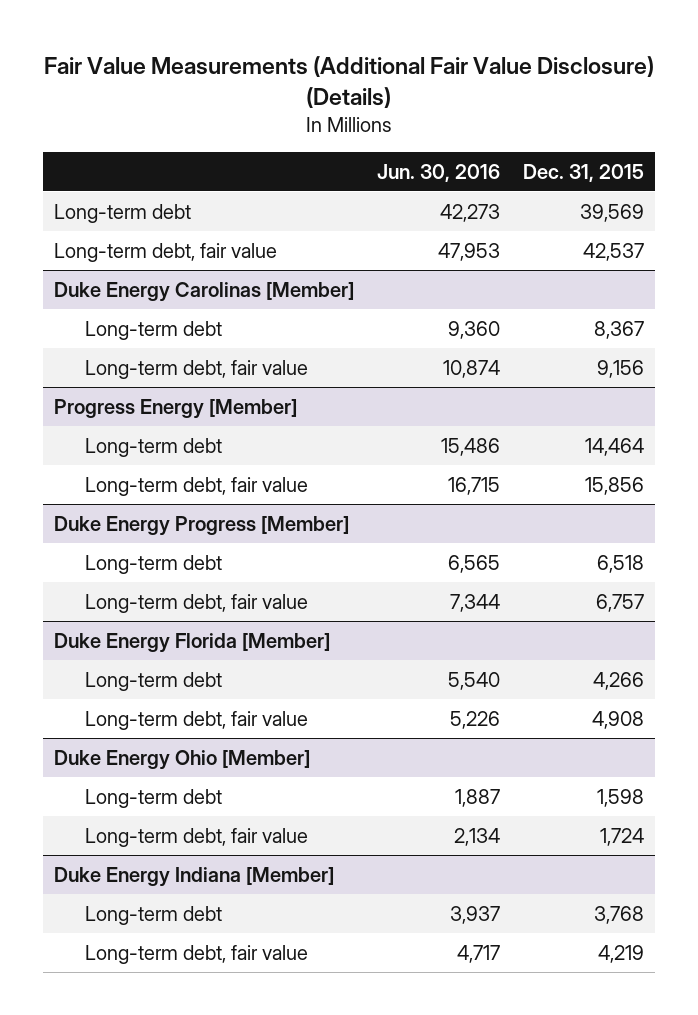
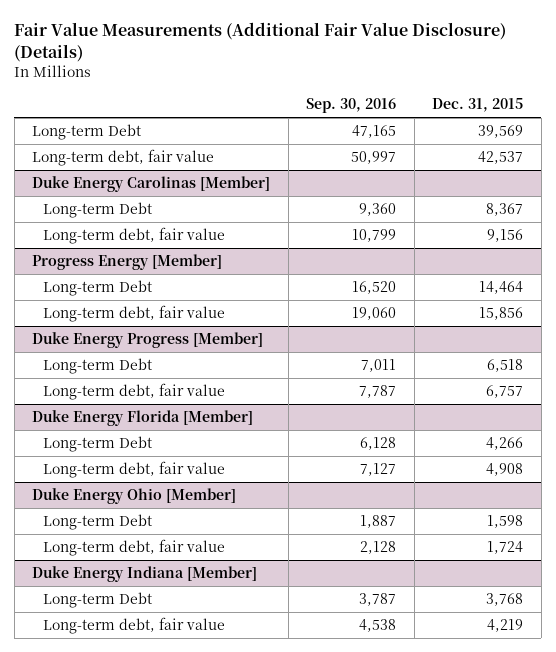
- | Jun. 30, 2016 | Dec. 31, 2015
+ | Sep. 30, 2016 | Dec. 31, 2015
- Long-term debt | 42,273 | 39,569
+ Long-term Debt | 47,165 | 39,569
@ Duke Energy Carolinas [Member]
- Long-term debt | 9,360 | 8,367
+ Long-term Debt | 9,360 | 8,367
@ Progress Energy [Member]
- Long-term debt | 15,486 | 14,464
+ Long-term Debt | 16,520 | 14,464
@ Duke Energy Progress [Member]
- Long-term debt | 6,565 | 6,518
+ Long-term Debt | 7,011 | 6,518
@ Duke Energy Florida [Member]
- Long-term debt | 5,540 | 4,266
+ Long-term Debt | 6,128 | 4,266
@ Duke Energy Ohio [Member]
- Long-term debt | 1,887 | 1,598
+ Long-term Debt | 1,887 | 1,598
@ Duke Energy Indiana [Member]
- Long-term debt | 3,937 | 3,768
+ Long-term Debt | 3,787 | 3,768

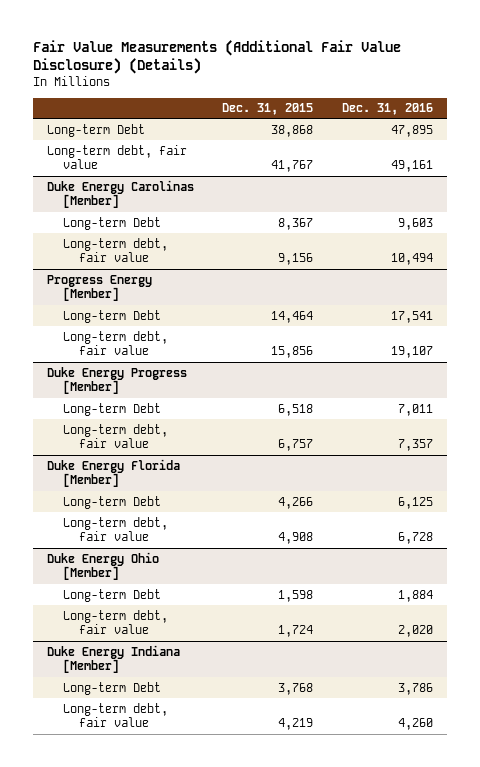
- | Sep. 30, 2016 | Dec. 31, 2015
+ | Dec. 31, 2015 | Dec. 31, 2016
- Long-term Debt | 47,165 | 39,569
- Long-term debt, fair value | 50,997 | 42,537
+ Long-term Debt | 38,868 | 47,895
+ Long-term debt, fair value | 41,767 | 49,161

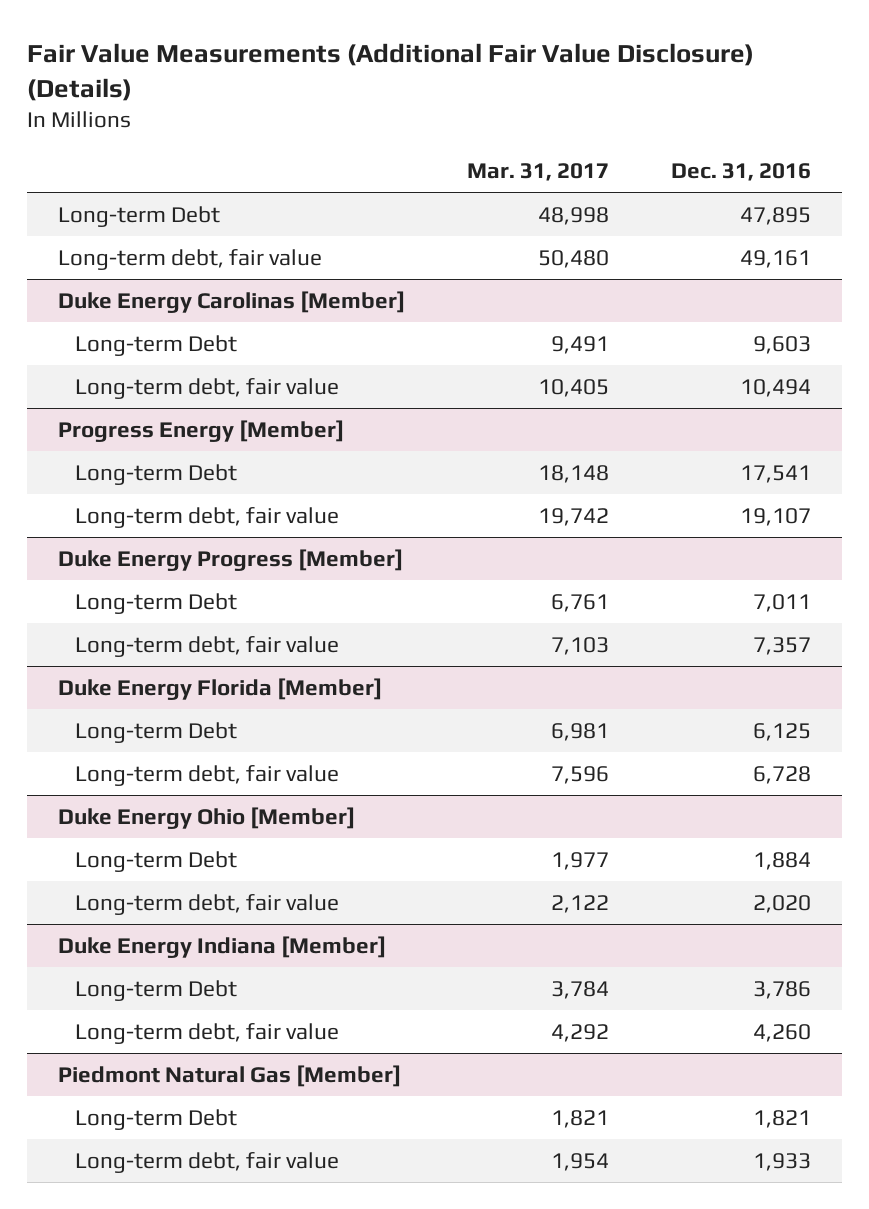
- | Dec. 31, 2015 | Dec. 31, 2016
+ | Mar. 31, 2017 | Dec. 31, 2016
+ Piedmont Natural Gas [Member]
+ Long-term Debt | 1,821 | 1,821
+ Long-term debt, fair value | 1,954 | 1,933

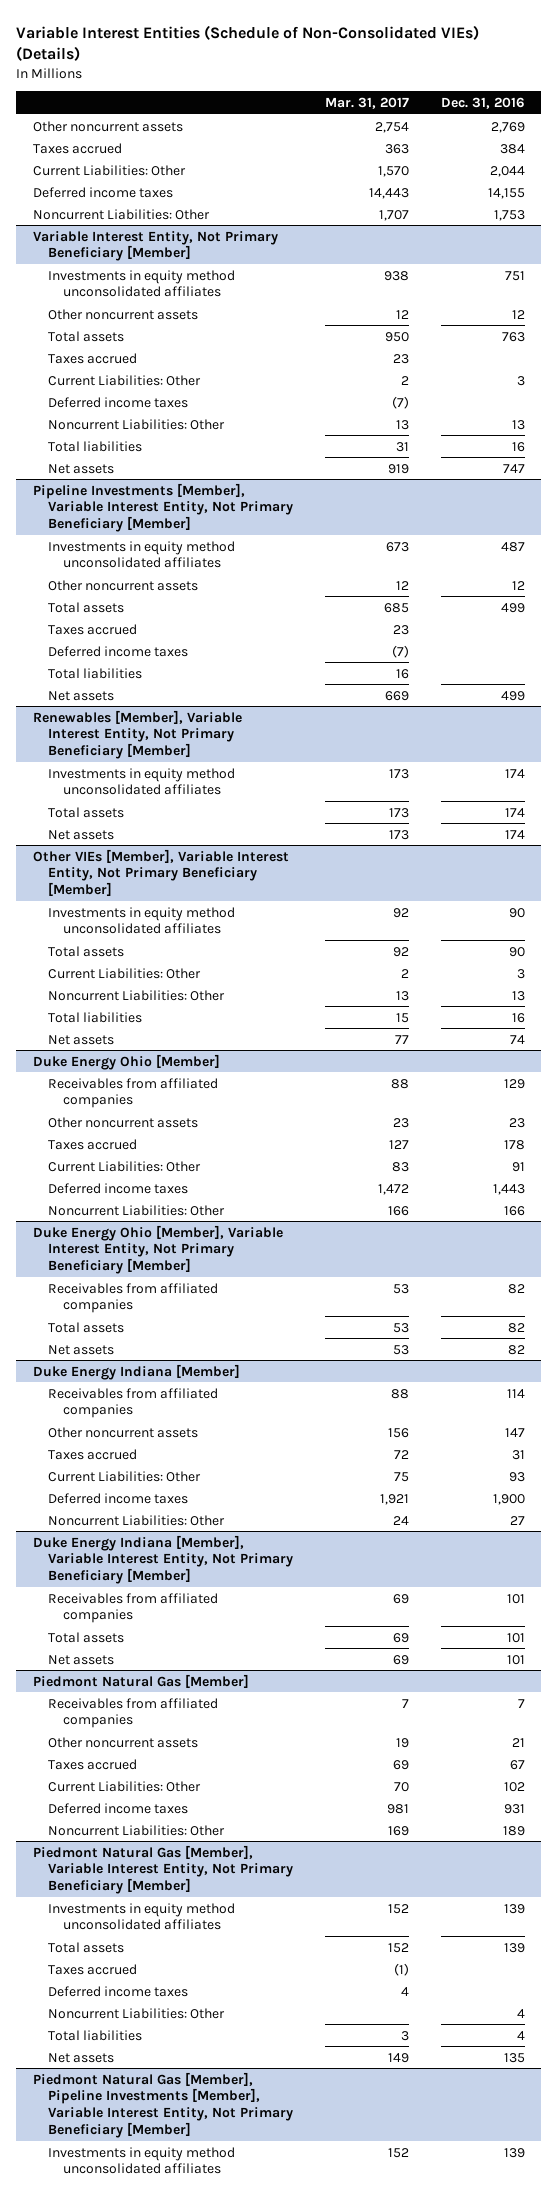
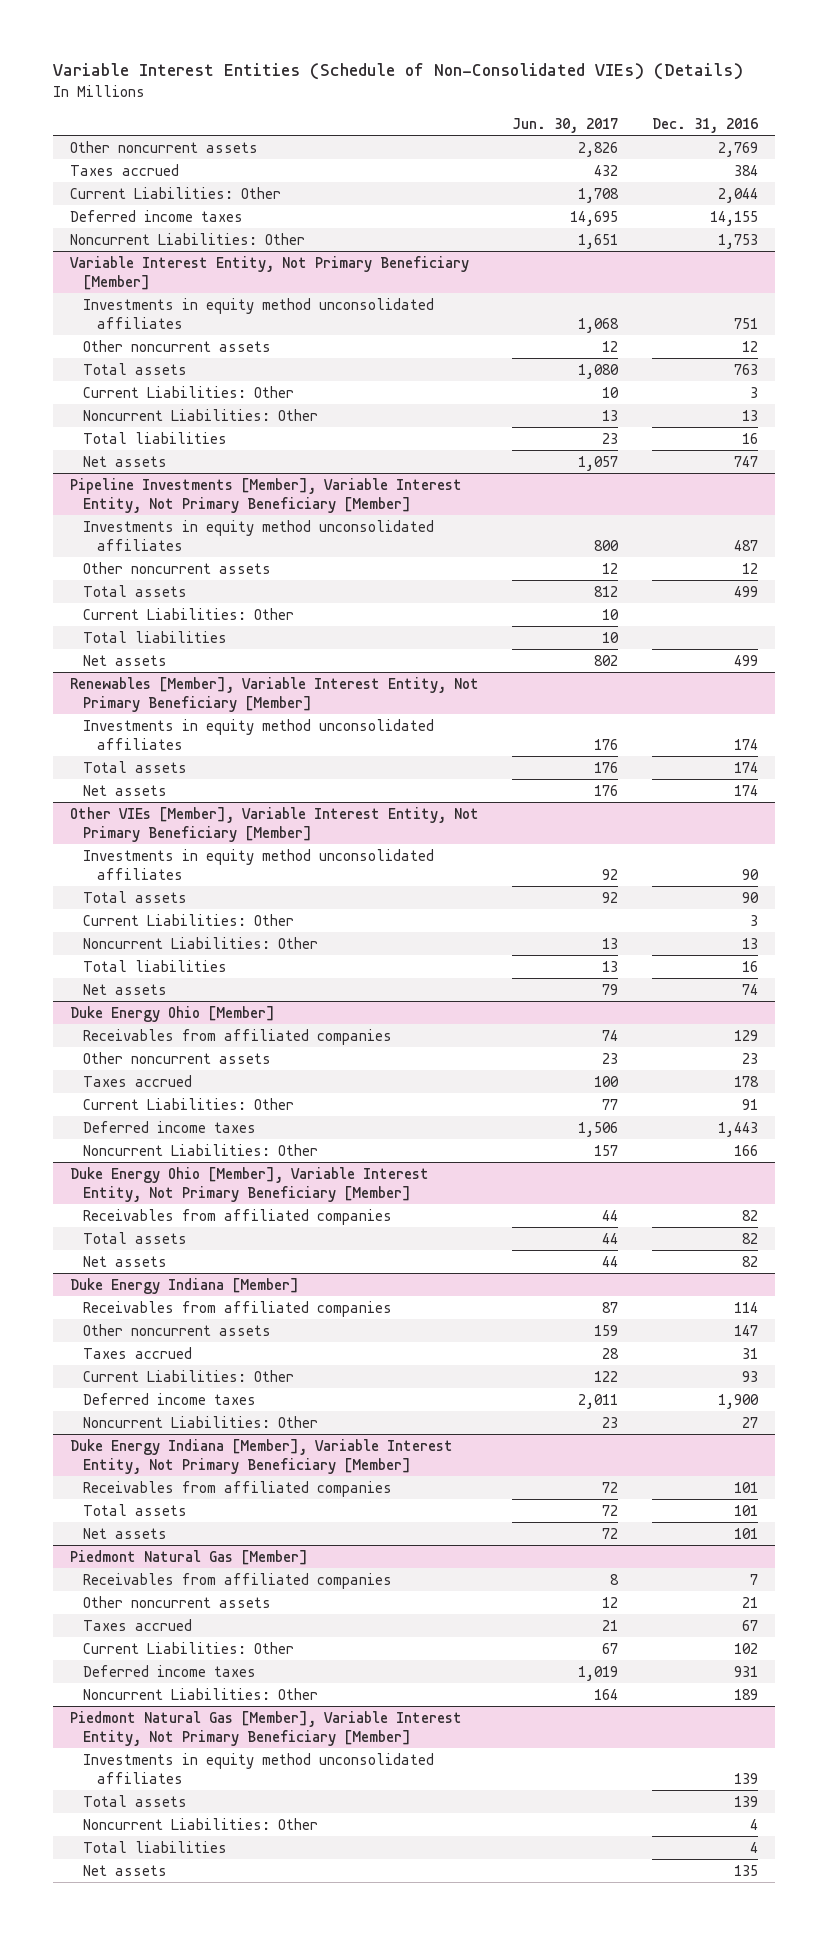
- | Mar. 31, 2017 | Dec. 31, 2016
+ | Jun. 30, 2017 | Dec. 31, 2016
@ Variable Interest Entity, Not Primary Beneficiary [Member]
- Taxes accrued | 23 |
- Deferred income taxes | (7) |
@ Pipeline Investments [Member], Variable Interest Entity, Not Primary Beneficiary [Member]
- Taxes accrued | 23 |
- Deferred income taxes | (7) |
+ Current Liabilities: Other | 10 |
@ Piedmont Natural Gas [Member], Variable Interest Entity, Not Primary Beneficiary [Member]
- Taxes accrued | (1) |
- Deferred income taxes | 4 |
- Piedmont Natural Gas [Member], Pipeline Investments [Member], Variable Interest Entity, Not Primary Beneficiary [Member]
- Investments in equity method unconsolidated affiliates | 152 | 139

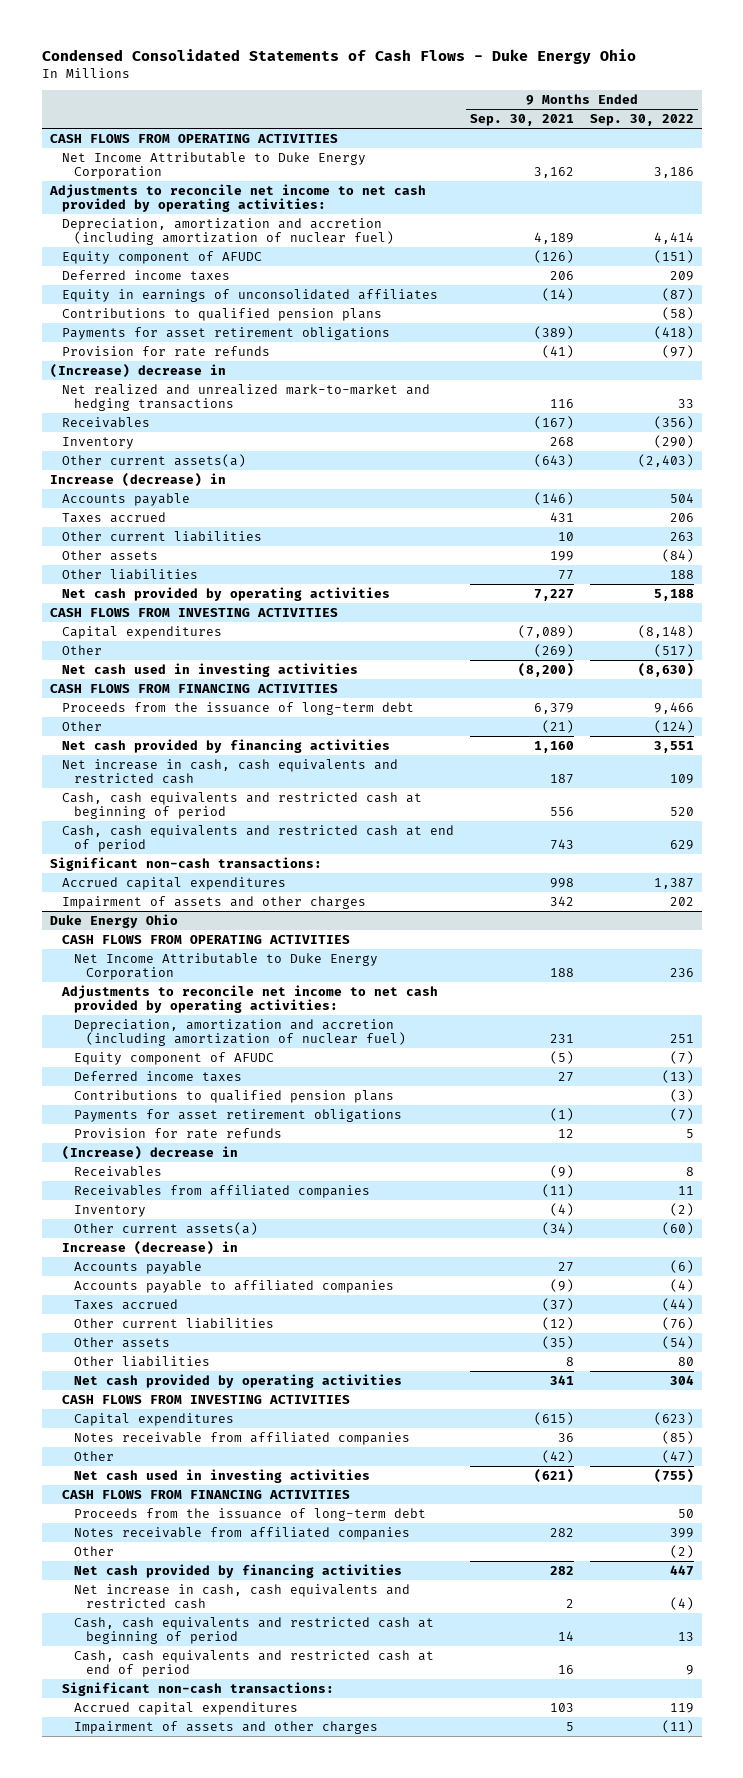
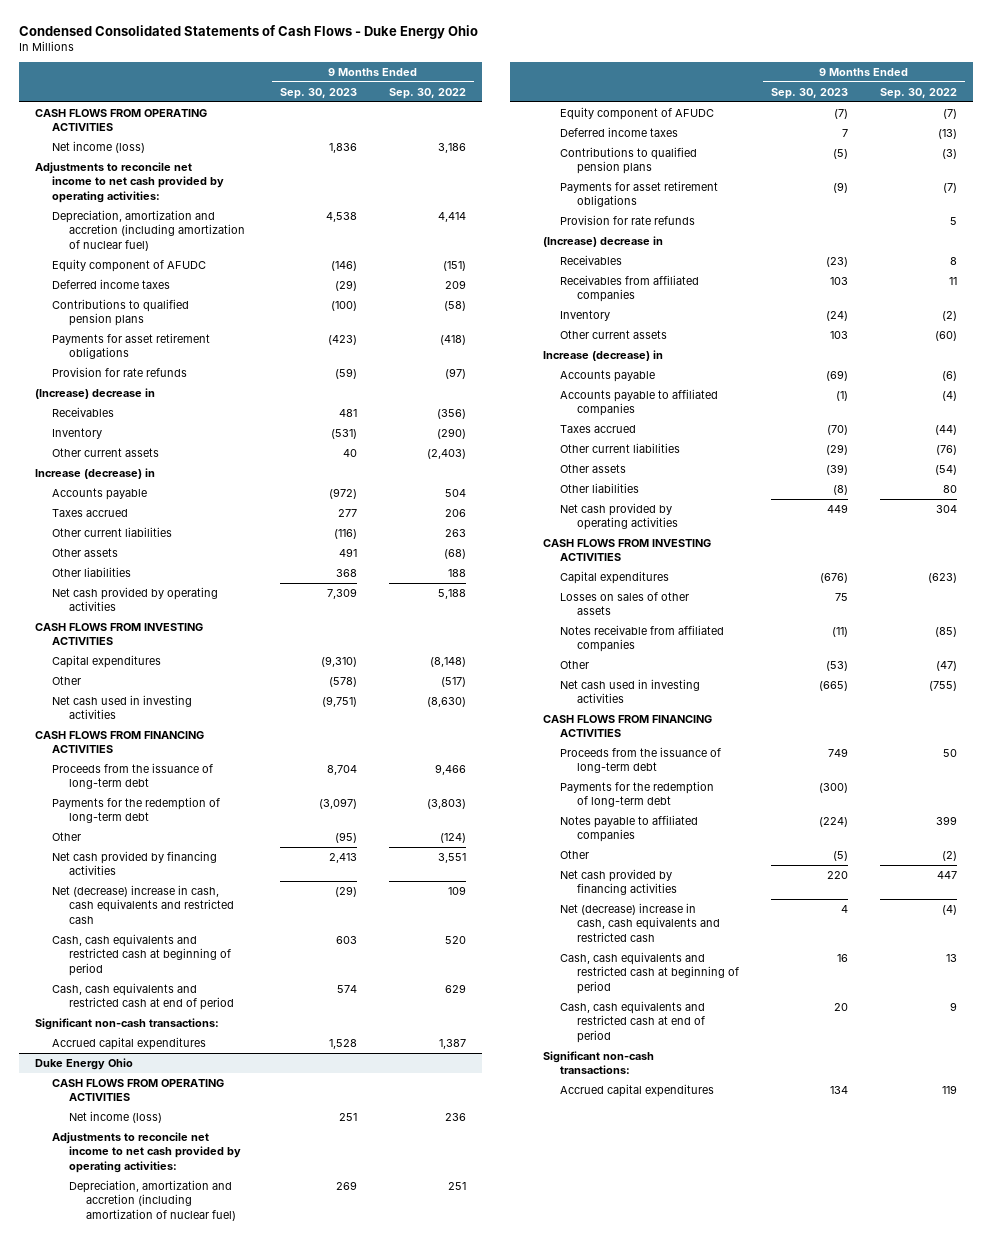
- | 9 Months Ended Sep. 30, 2021 | 9 Months Ended Sep. 30, 2022
+ | 9 Months Ended Sep. 30, 2023 | 9 Months Ended Sep. 30, 2022
- Net Income Attributable to Duke Energy Corporation | 3,162 | 3,186
+ Net income (loss) | 1,836 | 3,186
- Equity in earnings of unconsolidated affiliates | (14) | (87)
- Net realized and unrealized mark-to-market and hedging transactions | 116 | 33
- Other current assets(a) | (643) | (2,403)
+ Other current assets | 40 | (2,403)
- Other assets | 199 | (84)
+ Other assets | 491 | (68)
+ Payments for the redemption of long-term debt | (3,097) | (3,803)
- Net increase in cash, cash equivalents and restricted cash | 187 | 109
+ Net (decrease) increase in cash, cash equivalents and restricted cash | (29) | 109
- Impairment of assets and other charges | 342 | 202
@ Duke Energy Ohio
- Net Income Attributable to Duke Energy Corporation | 188 | 236
+ Net income (loss) | 251 | 236
- Other current assets(a) | (34) | (60)
+ Other current assets | 103 | (60)
+ Losses on sales of other assets | 75 |
- Notes receivable from affiliated companies | 282 | 399
+ Payments for the redemption of long-term debt | (300) |
+ Notes payable to affiliated companies | (224) | 399
- Net increase in cash, cash equivalents and restricted cash | 2 | (4)
+ Net (decrease) increase in cash, cash equivalents and restricted cash | 4 | (4)
- Impairment of assets and other charges | 5 | (11)

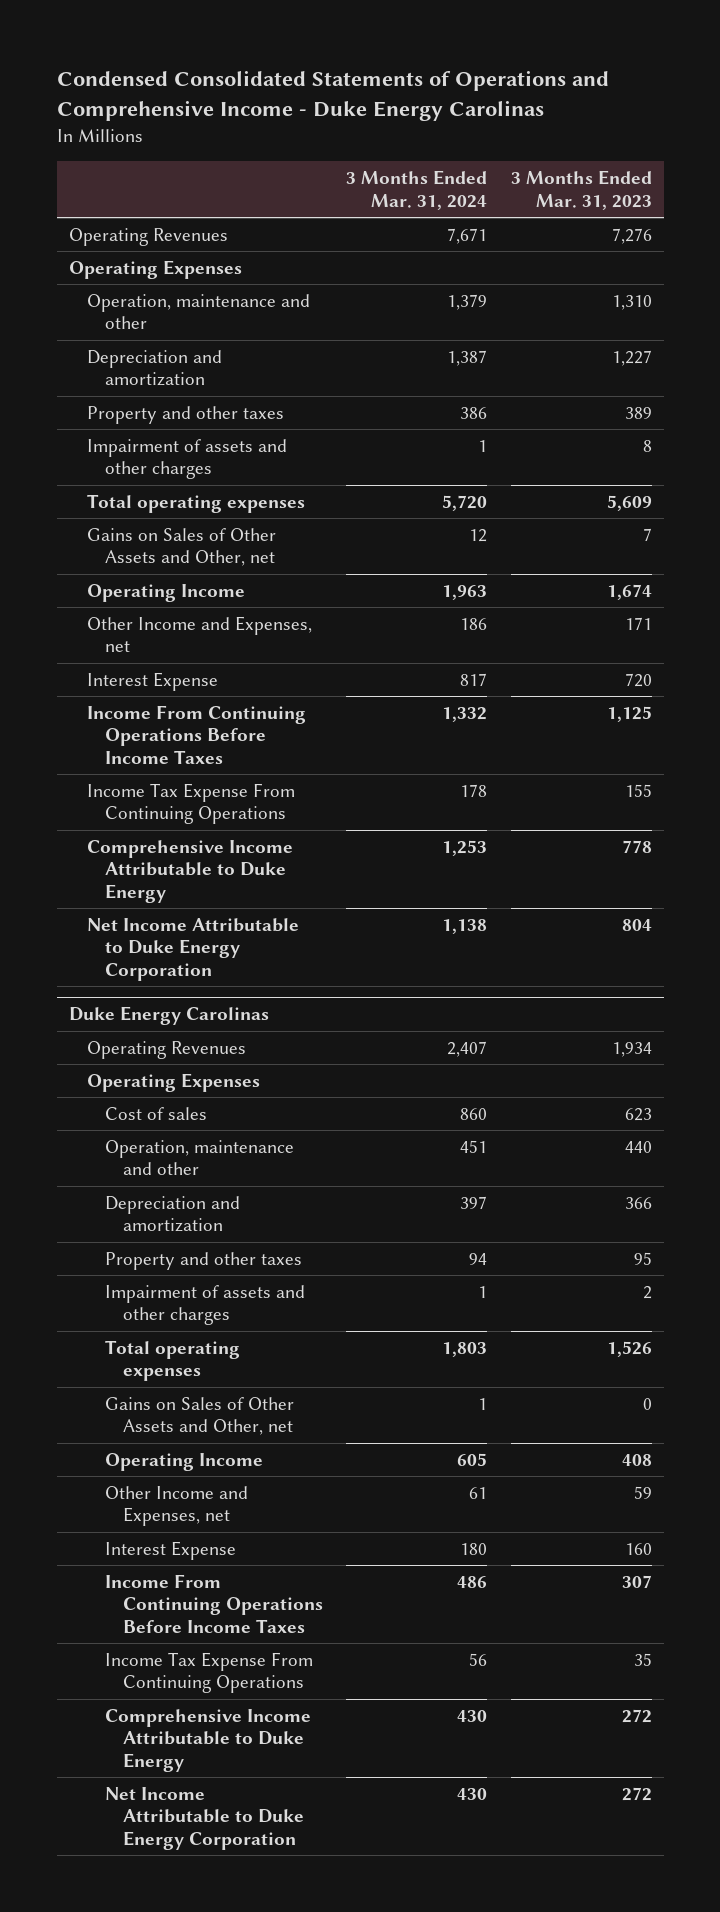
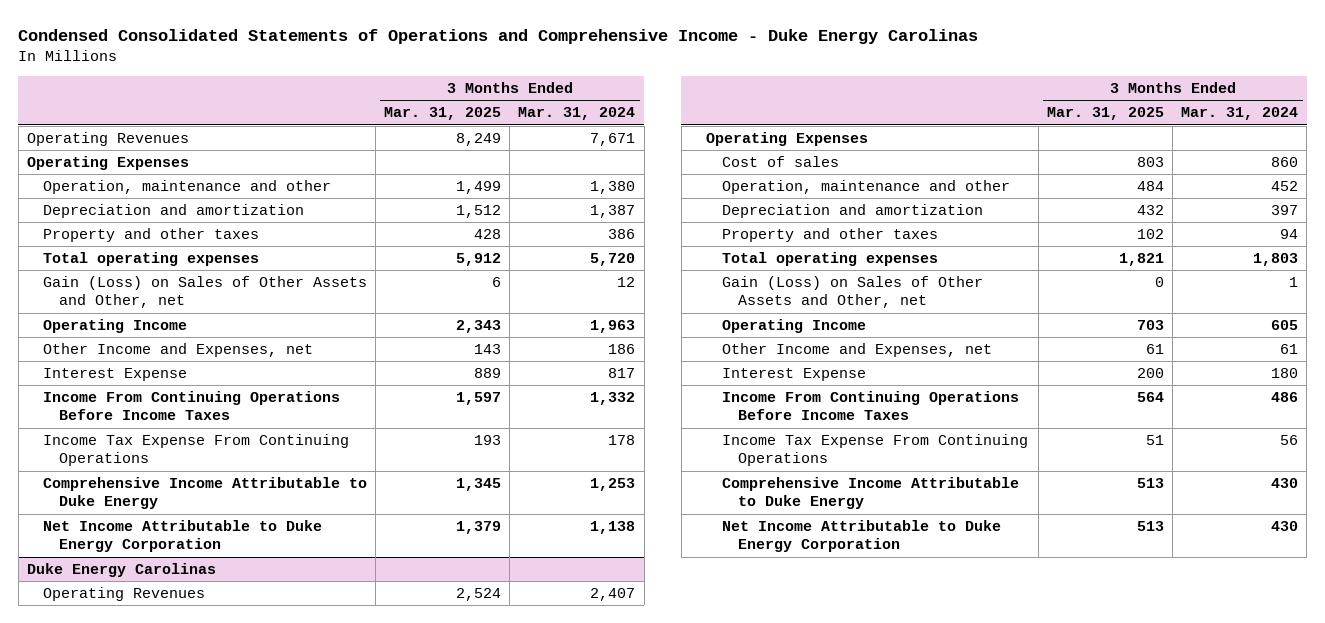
- | 3 Months Ended Mar. 31, 2024 | 3 Months Ended Mar. 31, 2023
+ | 3 Months Ended Mar. 31, 2025 | 3 Months Ended Mar. 31, 2024
- Operation, maintenance and other | 1,379 | 1,310
+ Operation, maintenance and other | 1,499 | 1,380
- Impairment of assets and other charges | 1 | 8
- Gains on Sales of Other Assets and Other, net | 12 | 7
+ Gain (Loss) on Sales of Other Assets and Other, net | 6 | 12
@ Duke Energy Carolinas
- Operation, maintenance and other | 451 | 440
+ Operation, maintenance and other | 484 | 452
- Impairment of assets and other charges | 1 | 2
- Gains on Sales of Other Assets and Other, net | 1 | 0
+ Gain (Loss) on Sales of Other Assets and Other, net | 0 | 1

